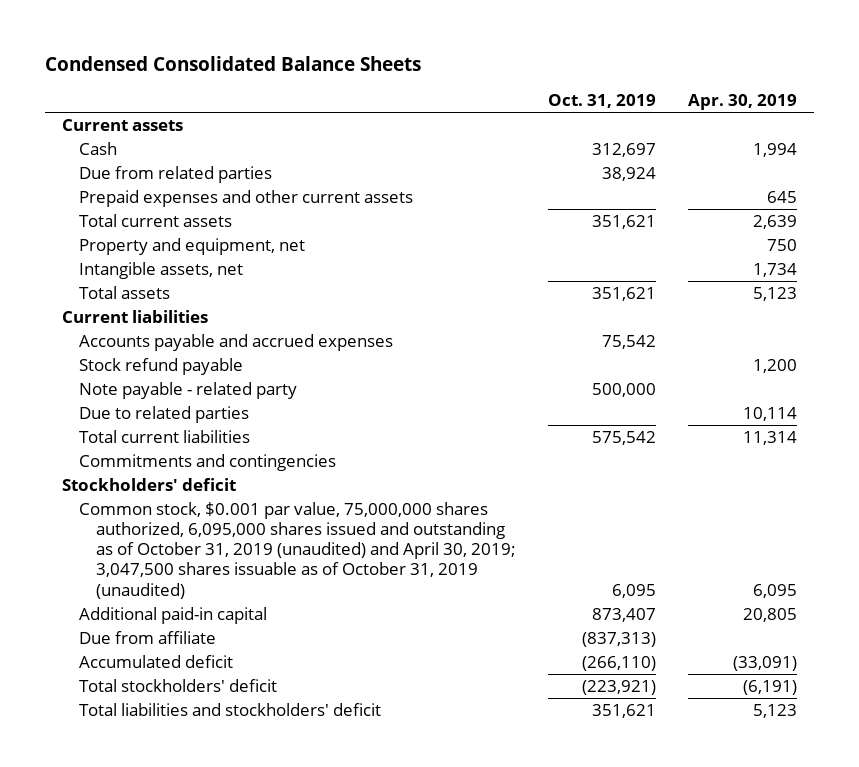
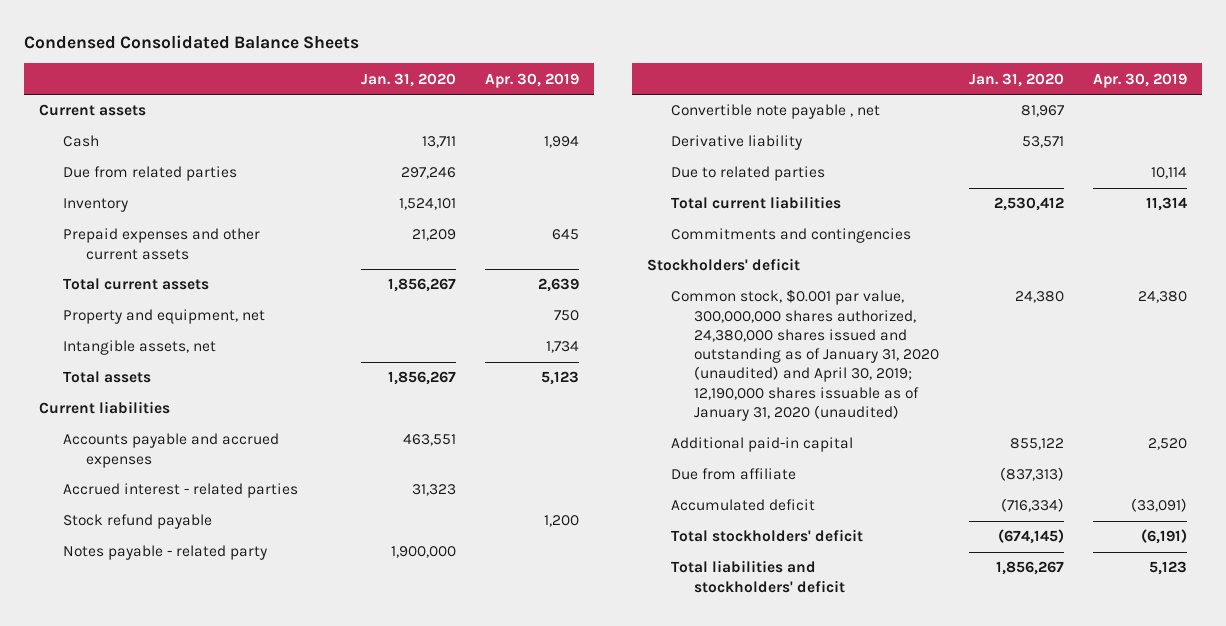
- | Oct. 31, 2019 | Apr. 30, 2019
+ | Jan. 31, 2020 | Apr. 30, 2019
+ Inventory | 1,524,101 |
+ Accrued interest - related parties | 31,323 |
- Note payable - related party | 500,000 |
+ Notes payable - related party | 1,900,000 |
+ Convertible note payable , net | 81,967 |
+ Derivative liability | 53,571 |
- Common stock, $0.001 par value, 75,000,000 shares authorized, 6,095,000 shares issued and outstanding as of October 31, 2019 (unaudited) and April 30, 2019; 3,047,500 shares issuable as of October 31, 2019 (unaudited) | 6,095 | 6,095
- Additional paid-in capital | 873,407 | 20,805
+ Common stock, $0.001 par value, 300,000,000 shares authorized, 24,380,000 shares issued and outstanding as of January 31, 2020 (unaudited) and April 30, 2019; 12,190,000 shares issuable as of January 31, 2020 (unaudited) | 24,380 | 24,380
+ Additional paid-in capital | 855,122 | 2,520

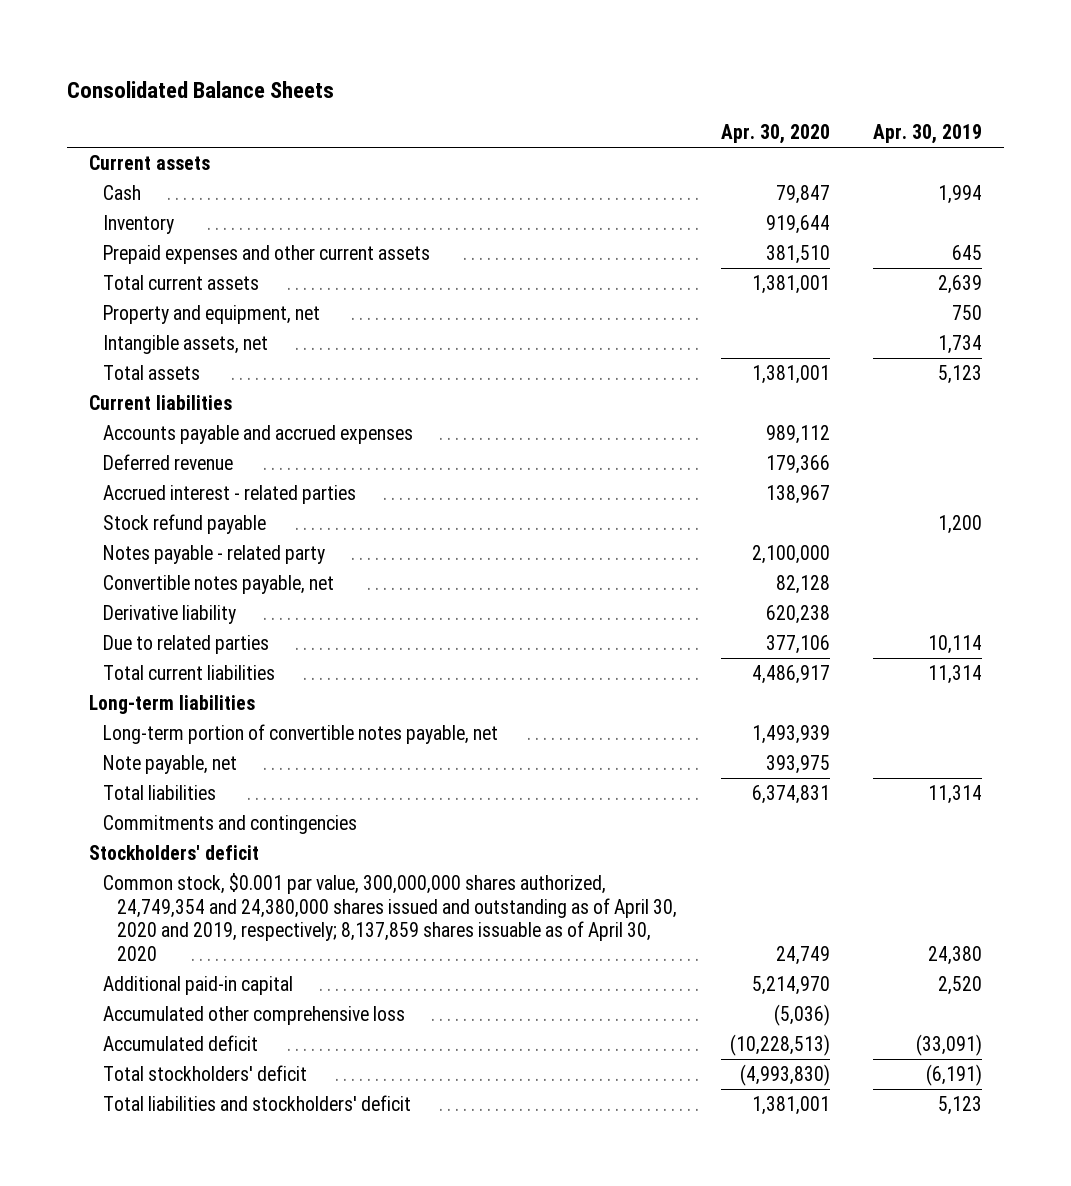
- Condensed Consolidated Balance Sheets
+ Consolidated Balance Sheets
- | Jan. 31, 2020 | Apr. 30, 2019
+ | Apr. 30, 2020 | Apr. 30, 2019
- Due from related parties | 297,246 |
+ Deferred revenue | 179,366 |
- Convertible note payable , net | 81,967 |
+ Convertible notes payable, net | 82,128 |
+ Long-term liabilities
+ Long-term portion of convertible notes payable, net | 1,493,939 |
+ Note payable, net | 393,975 |
+ Total liabilities | 6,374,831 | 11,314
- Common stock, $0.001 par value, 300,000,000 shares authorized, 24,380,000 shares issued and outstanding as of January 31, 2020 (unaudited) and April 30, 2019; 12,190,000 shares issuable as of January 31, 2020 (unaudited) | 24,380 | 24,380
+ Common stock, $0.001 par value, 300,000,000 shares authorized, 24,749,354 and 24,380,000 shares issued and outstanding as of April 30, 2020 and 2019, respectively; 8,137,859 shares issuable as of April 30, 2020 | 24,749 | 24,380
- Due from affiliate | (837,313) |
+ Accumulated other comprehensive loss | (5,036) |

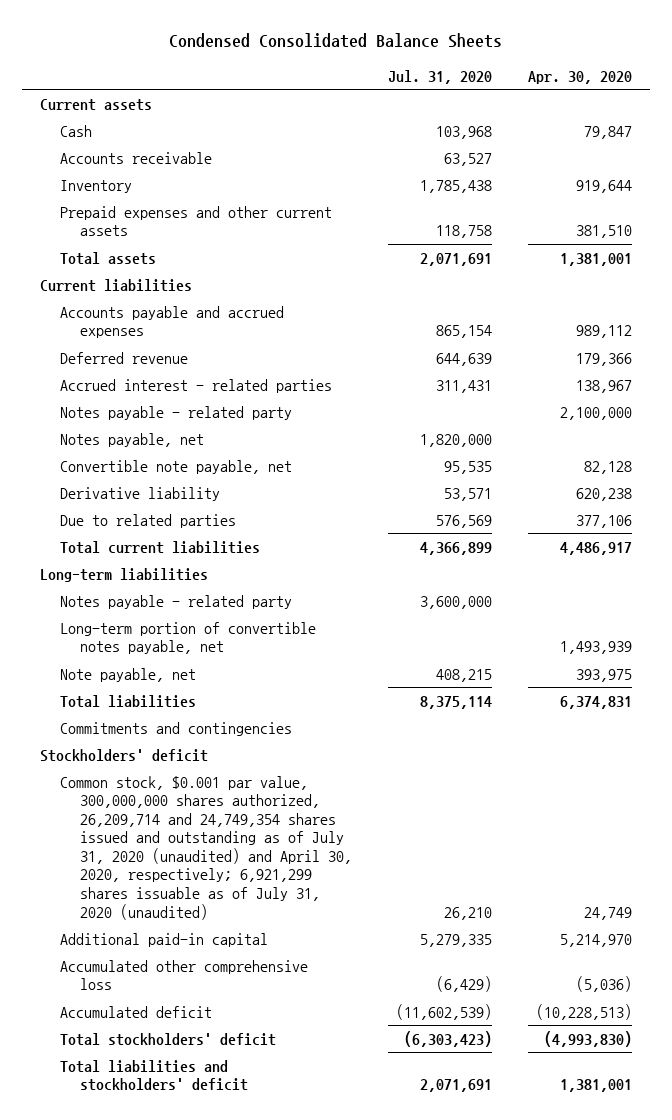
- Consolidated Balance Sheets
+ Condensed Consolidated Balance Sheets
- | Apr. 30, 2020 | Apr. 30, 2019
+ | Jul. 31, 2020 | Apr. 30, 2020
+ Accounts receivable | 63,527 |
- Total current assets | 1,381,001 | 2,639
- Property and equipment, net | | 750
- Intangible assets, net | | 1,734
- Stock refund payable | | 1,200
- Convertible notes payable, net | 82,128 |
+ Notes payable, net | 1,820,000 |
+ Convertible note payable, net | 95,535 | 82,128
+ Notes payable - related party | 3,600,000 |
- Common stock, $0.001 par value, 300,000,000 shares authorized, 24,749,354 and 24,380,000 shares issued and outstanding as of April 30, 2020 and 2019, respectively; 8,137,859 shares issuable as of April 30, 2020 | 24,749 | 24,380
+ Common stock, $0.001 par value, 300,000,000 shares authorized, 26,209,714 and 24,749,354 shares issued and outstanding as of July 31, 2020 (unaudited) and April 30, 2020, respectively; 6,921,299 shares issuable as of July 31, 2020 (unaudited) | 26,210 | 24,749

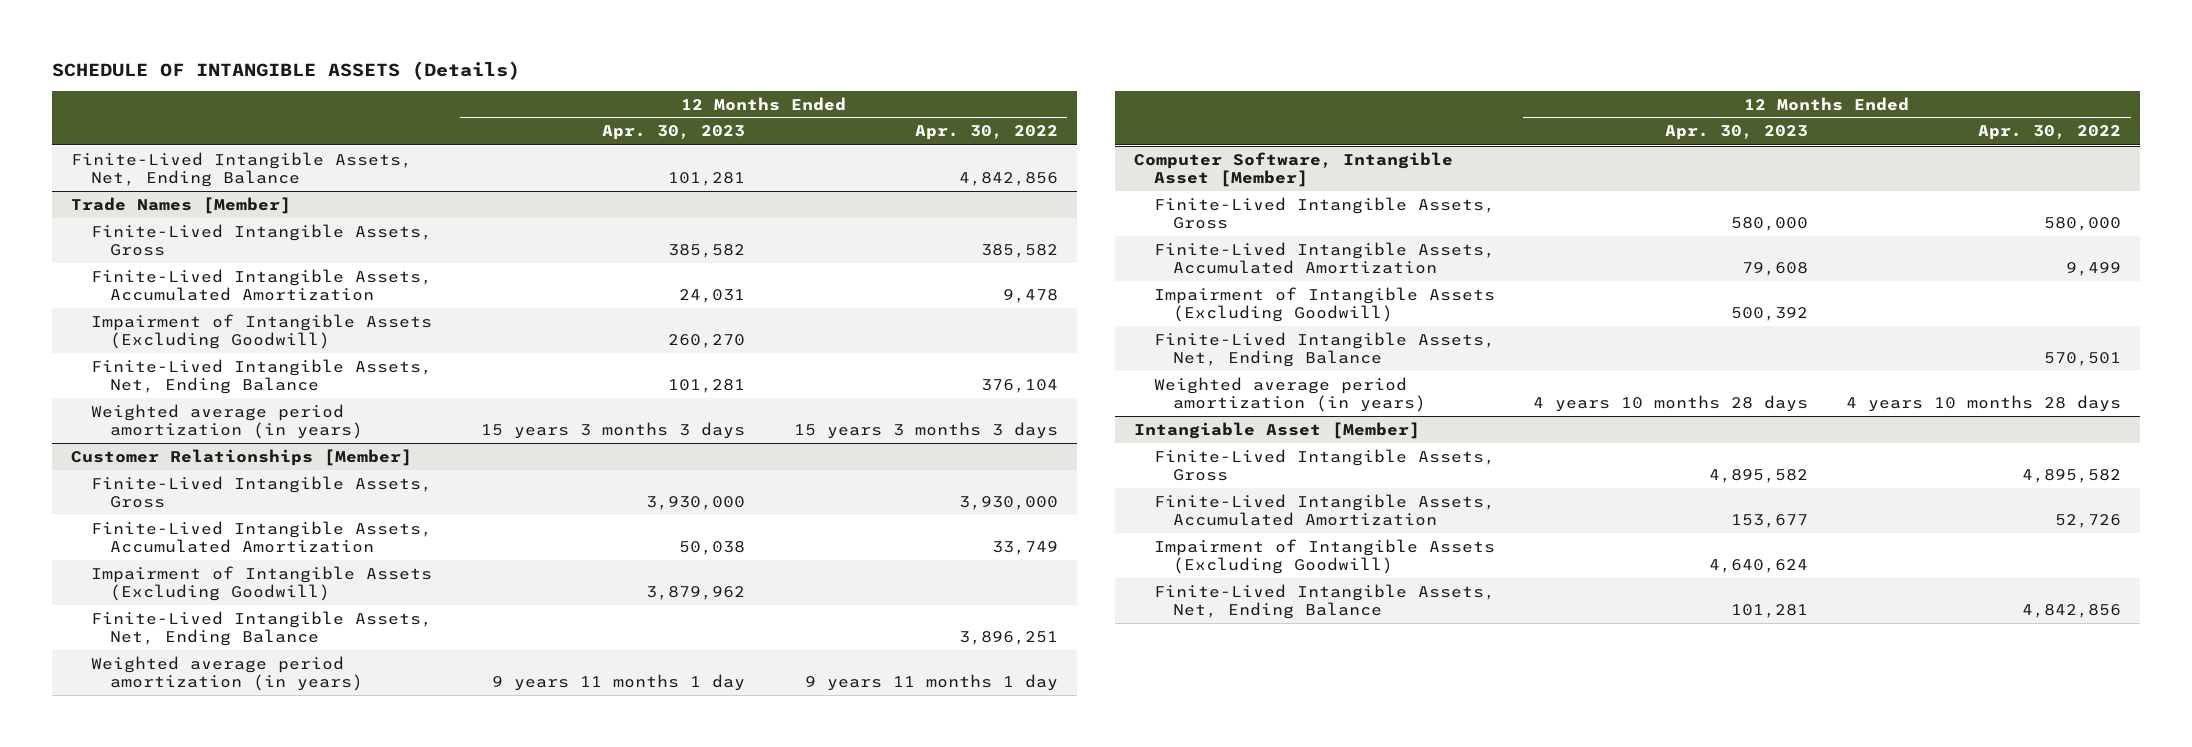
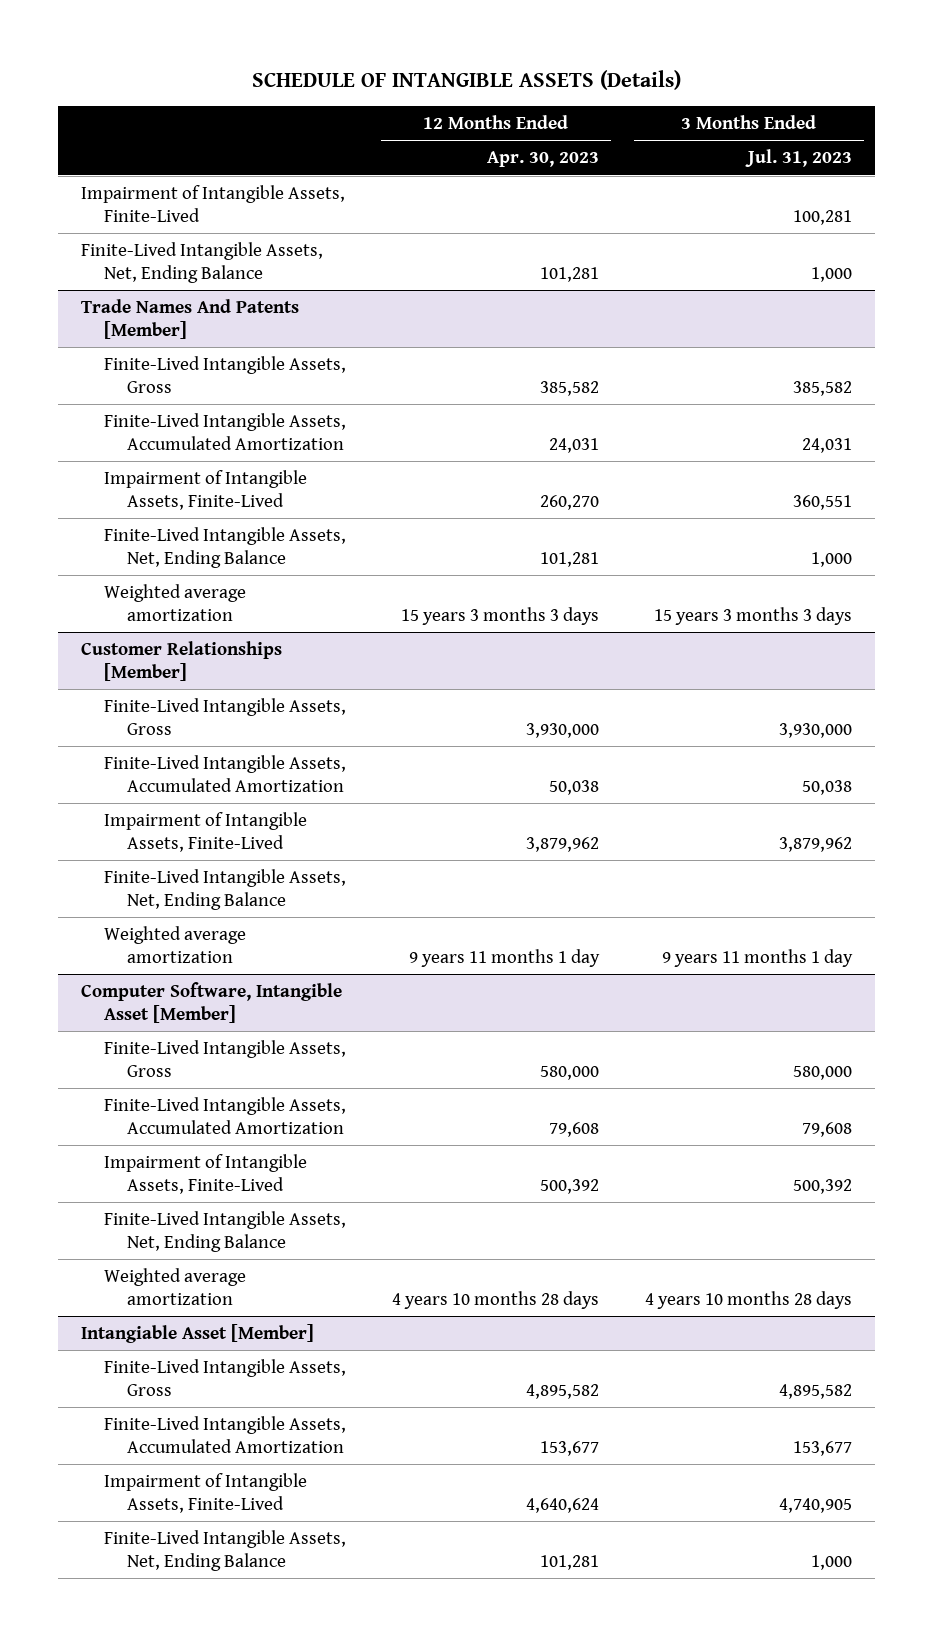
- | 12 Months Ended Apr. 30, 2023 | 12 Months Ended Apr. 30, 2022
+ | 12 Months Ended Apr. 30, 2023 | 3 Months Ended Jul. 31, 2023
+ Impairment of Intangible Assets, Finite-Lived | | 100,281
- Trade Names [Member]
+ Trade Names And Patents [Member]
- Impairment of Intangible Assets (Excluding Goodwill) | 260,270 |
+ Impairment of Intangible Assets, Finite-Lived | 260,270 | 360,551
- Weighted average period amortization (in years) | 15 years 3 months 3 days | 15 years 3 months 3 days
+ Weighted average amortization | 15 years 3 months 3 days | 15 years 3 months 3 days
@ Customer Relationships [Member]
- Impairment of Intangible Assets (Excluding Goodwill) | 3,879,962 |
+ Impairment of Intangible Assets, Finite-Lived | 3,879,962 | 3,879,962
- Weighted average period amortization (in years) | 9 years 11 months 1 day | 9 years 11 months 1 day
+ Weighted average amortization | 9 years 11 months 1 day | 9 years 11 months 1 day
@ Computer Software, Intangible Asset [Member]
- Impairment of Intangible Assets (Excluding Goodwill) | 500,392 |
+ Impairment of Intangible Assets, Finite-Lived | 500,392 | 500,392
- Weighted average period amortization (in years) | 4 years 10 months 28 days | 4 years 10 months 28 days
+ Weighted average amortization | 4 years 10 months 28 days | 4 years 10 months 28 days
@ Intangiable Asset [Member]
- Impairment of Intangible Assets (Excluding Goodwill) | 4,640,624 |
+ Impairment of Intangible Assets, Finite-Lived | 4,640,624 | 4,740,905

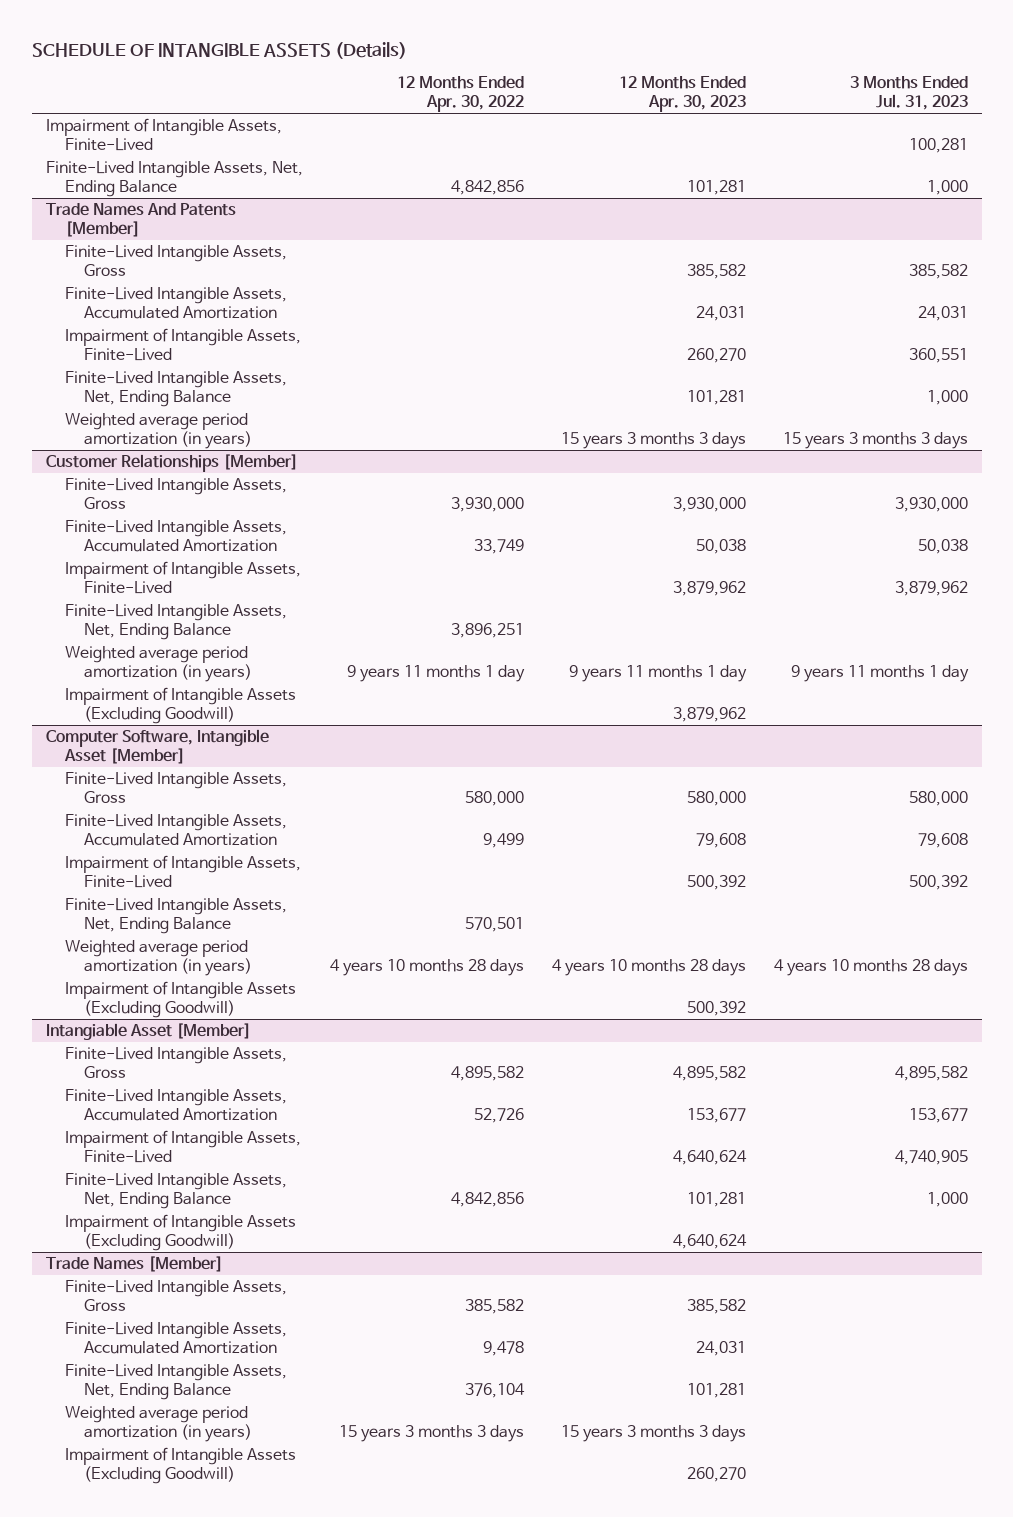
- | 12 Months Ended Apr. 30, 2023 | 3 Months Ended Jul. 31, 2023
+ | 12 Months Ended Apr. 30, 2022 | 12 Months Ended Apr. 30, 2023 | 3 Months Ended Jul. 31, 2023
@ Trade Names And Patents [Member]
- Weighted average amortization | 15 years 3 months 3 days | 15 years 3 months 3 days
+ Weighted average period amortization (in years) | | 15 years 3 months 3 days | 15 years 3 months 3 days
@ Customer Relationships [Member]
- Weighted average amortization | 9 years 11 months 1 day | 9 years 11 months 1 day
+ Weighted average period amortization (in years) | 9 years 11 months 1 day | 9 years 11 months 1 day | 9 years 11 months 1 day
+ Impairment of Intangible Assets (Excluding Goodwill) | | 3,879,962 |
@ Computer Software, Intangible Asset [Member]
- Weighted average amortization | 4 years 10 months 28 days | 4 years 10 months 28 days
+ Weighted average period amortization (in years) | 4 years 10 months 28 days | 4 years 10 months 28 days | 4 years 10 months 28 days
+ Impairment of Intangible Assets (Excluding Goodwill) | | 500,392 |
@ Intangiable Asset [Member]
+ Impairment of Intangible Assets (Excluding Goodwill) | | 4,640,624 |
+ Trade Names [Member]
+ Finite-Lived Intangible Assets, Gross | 385,582 | 385,582 |
+ Finite-Lived Intangible Assets, Accumulated Amortization | 9,478 | 24,031 |
+ Finite-Lived Intangible Assets, Net, Ending Balance | 376,104 | 101,281 |
+ Weighted average period amortization (in years) | 15 years 3 months 3 days | 15 years 3 months 3 days |
+ Impairment of Intangible Assets (Excluding Goodwill) | | 260,270 |

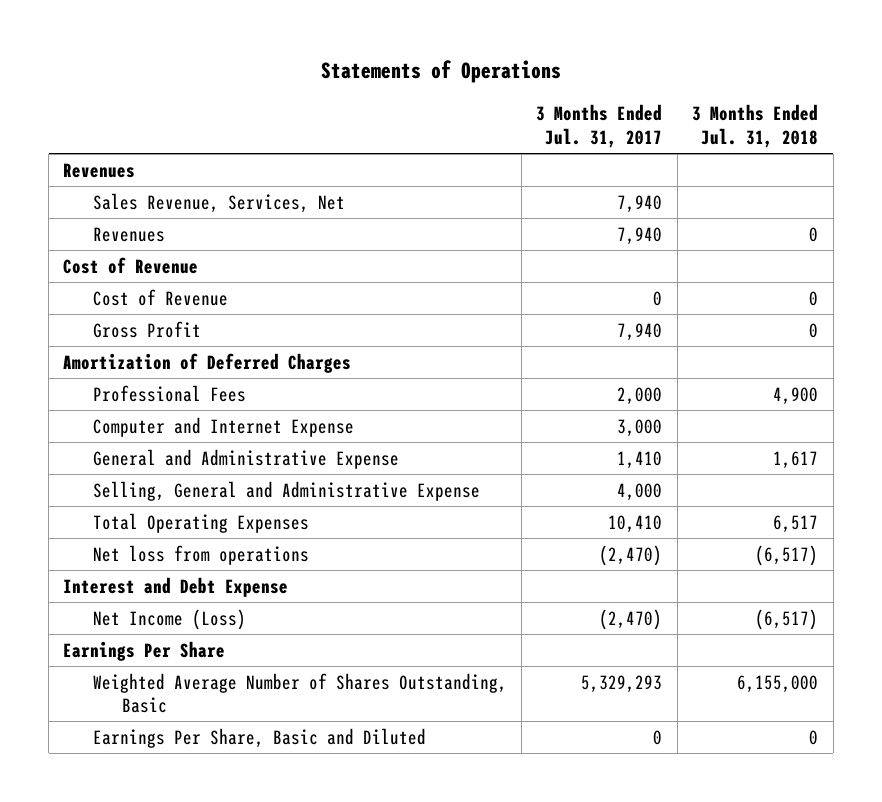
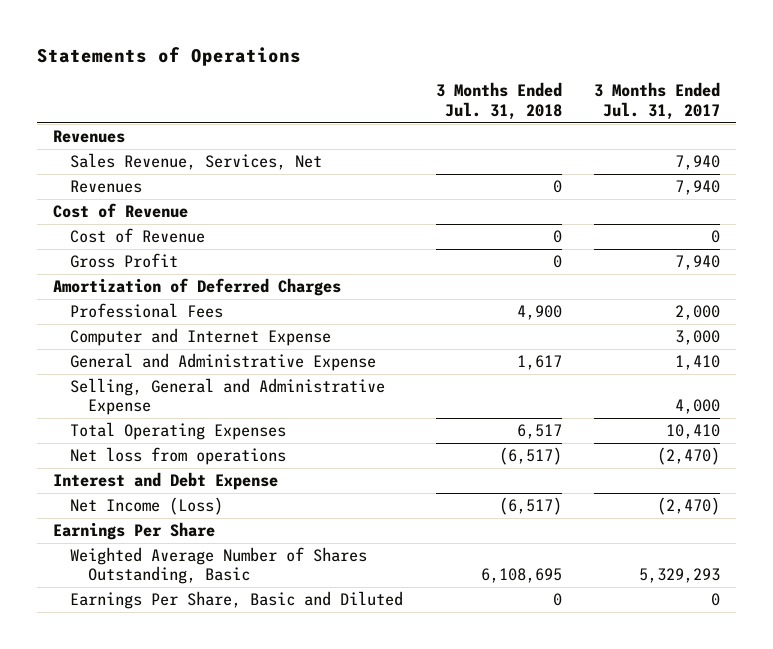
- | 3 Months Ended Jul. 31, 2017 | 3 Months Ended Jul. 31, 2018
+ | 3 Months Ended Jul. 31, 2018 | 3 Months Ended Jul. 31, 2017
- Weighted Average Number of Shares Outstanding, Basic | 5,329,293 | 6,155,000
+ Weighted Average Number of Shares Outstanding, Basic | 6,108,695 | 5,329,293

